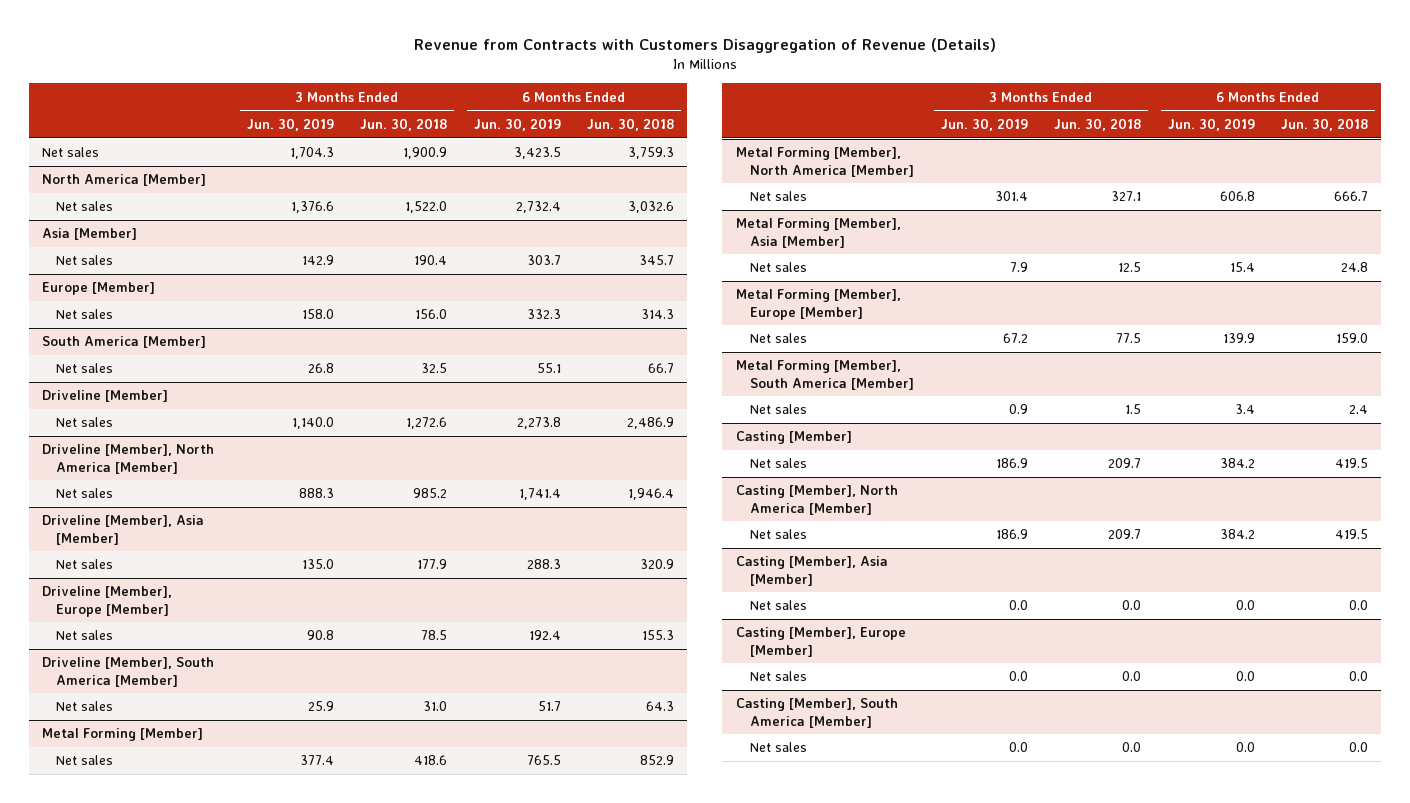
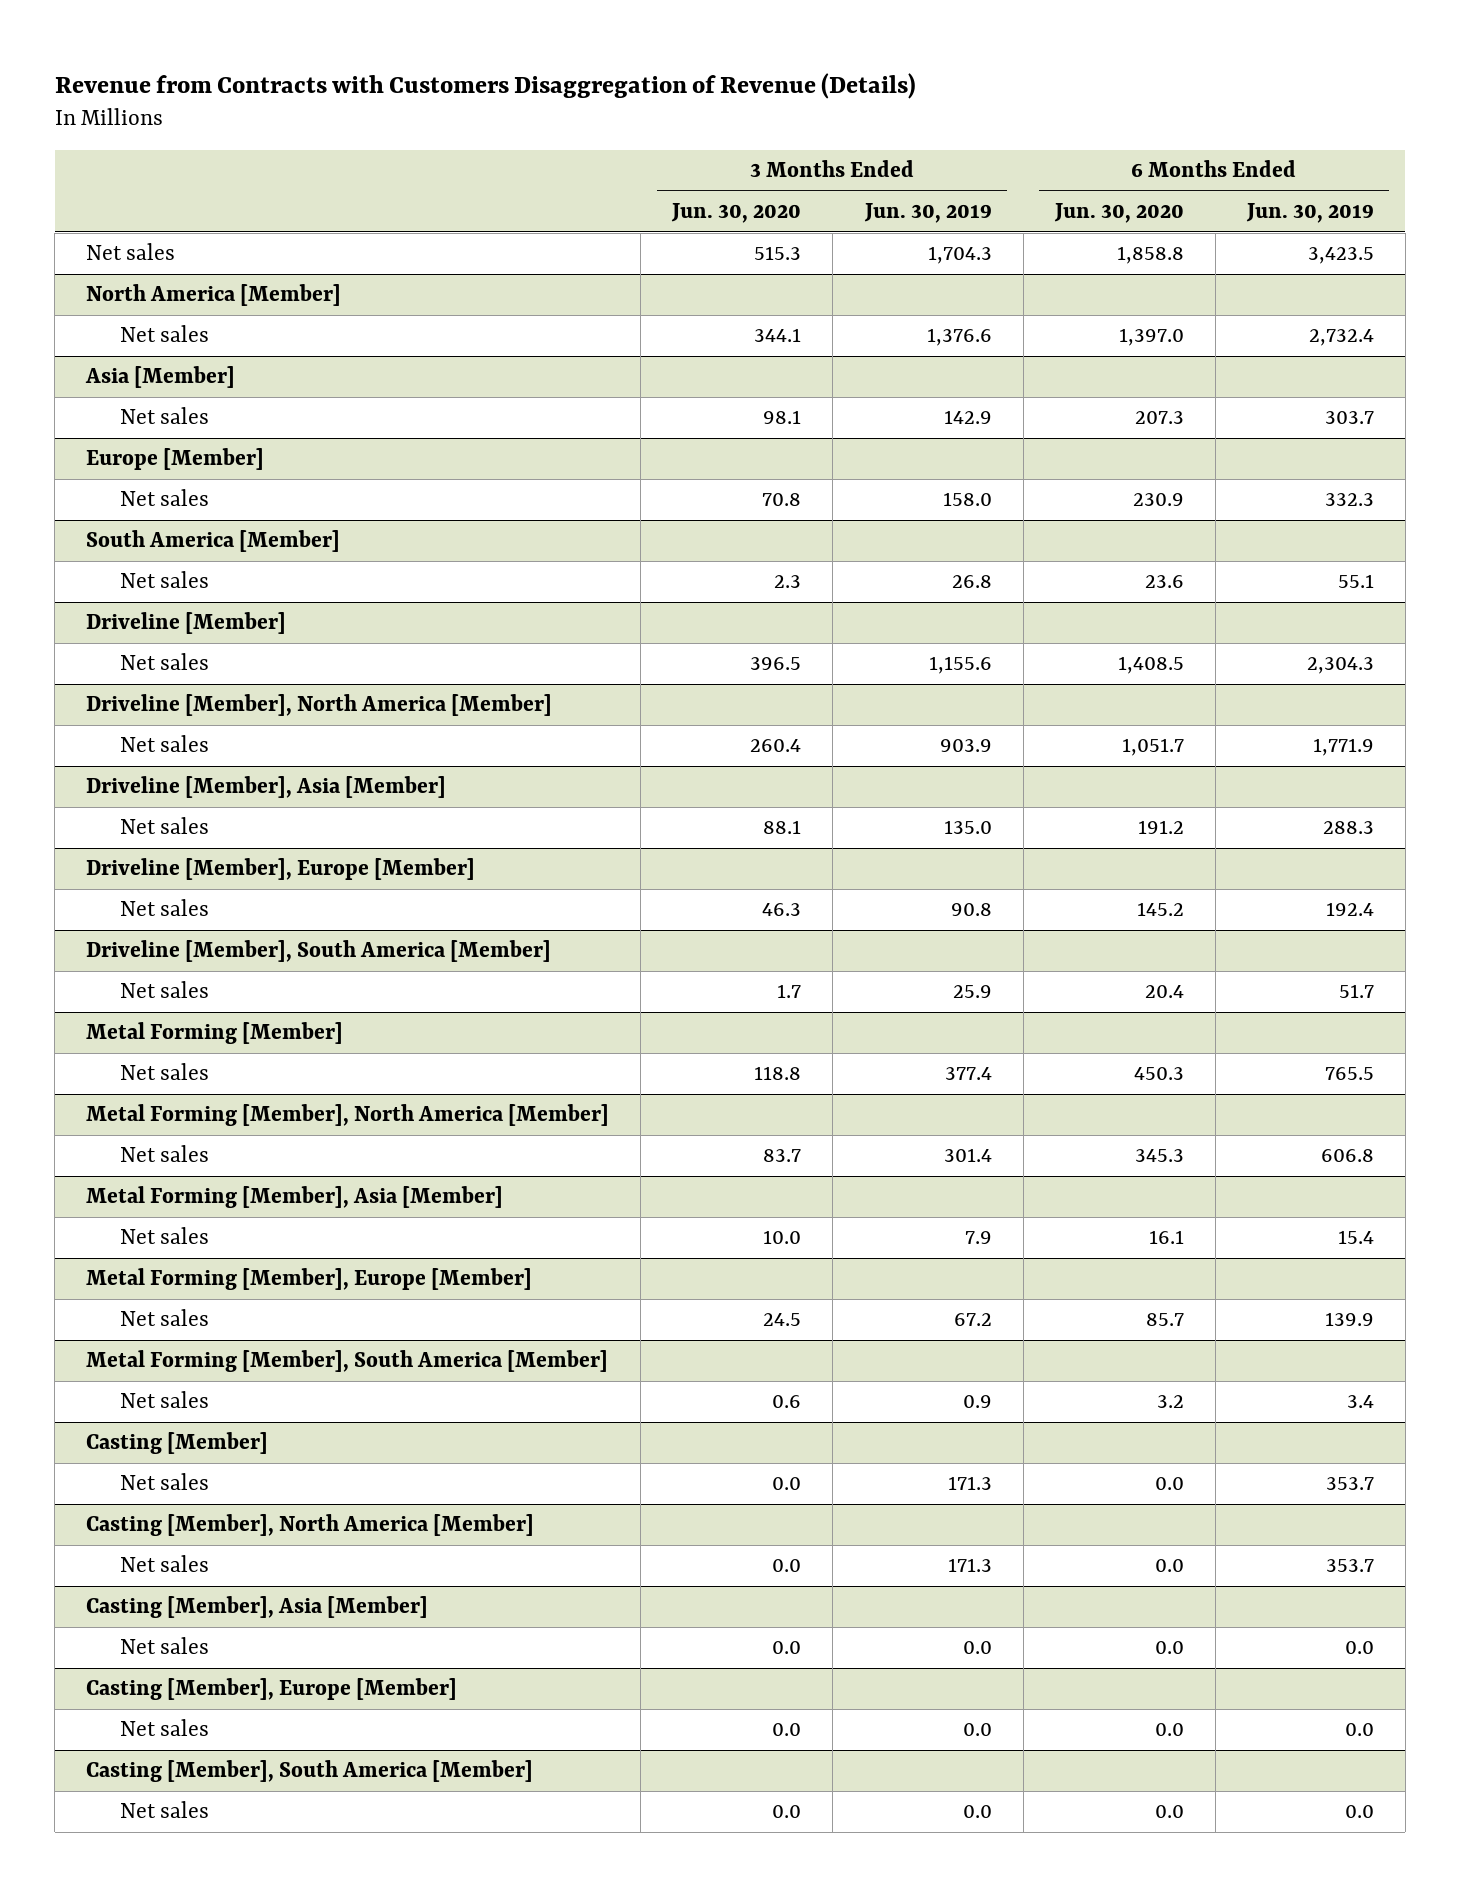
- | 3 Months Ended Jun. 30, 2019 | 3 Months Ended Jun. 30, 2018 | 6 Months Ended Jun. 30, 2019 | 6 Months Ended Jun. 30, 2018
+ | 3 Months Ended Jun. 30, 2020 | 3 Months Ended Jun. 30, 2019 | 6 Months Ended Jun. 30, 2020 | 6 Months Ended Jun. 30, 2019
@ Driveline [Member]
- Net sales | 1,140.0 | 1,272.6 | 2,273.8 | 2,486.9
+ Net sales | 396.5 | 1,155.6 | 1,408.5 | 2,304.3
@ Driveline [Member], North America [Member]
- Net sales | 888.3 | 985.2 | 1,741.4 | 1,946.4
+ Net sales | 260.4 | 903.9 | 1,051.7 | 1,771.9
@ Casting [Member]
- Net sales | 186.9 | 209.7 | 384.2 | 419.5
+ Net sales | 0.0 | 171.3 | 0.0 | 353.7
@ Casting [Member], North America [Member]
- Net sales | 186.9 | 209.7 | 384.2 | 419.5
+ Net sales | 0.0 | 171.3 | 0.0 | 353.7

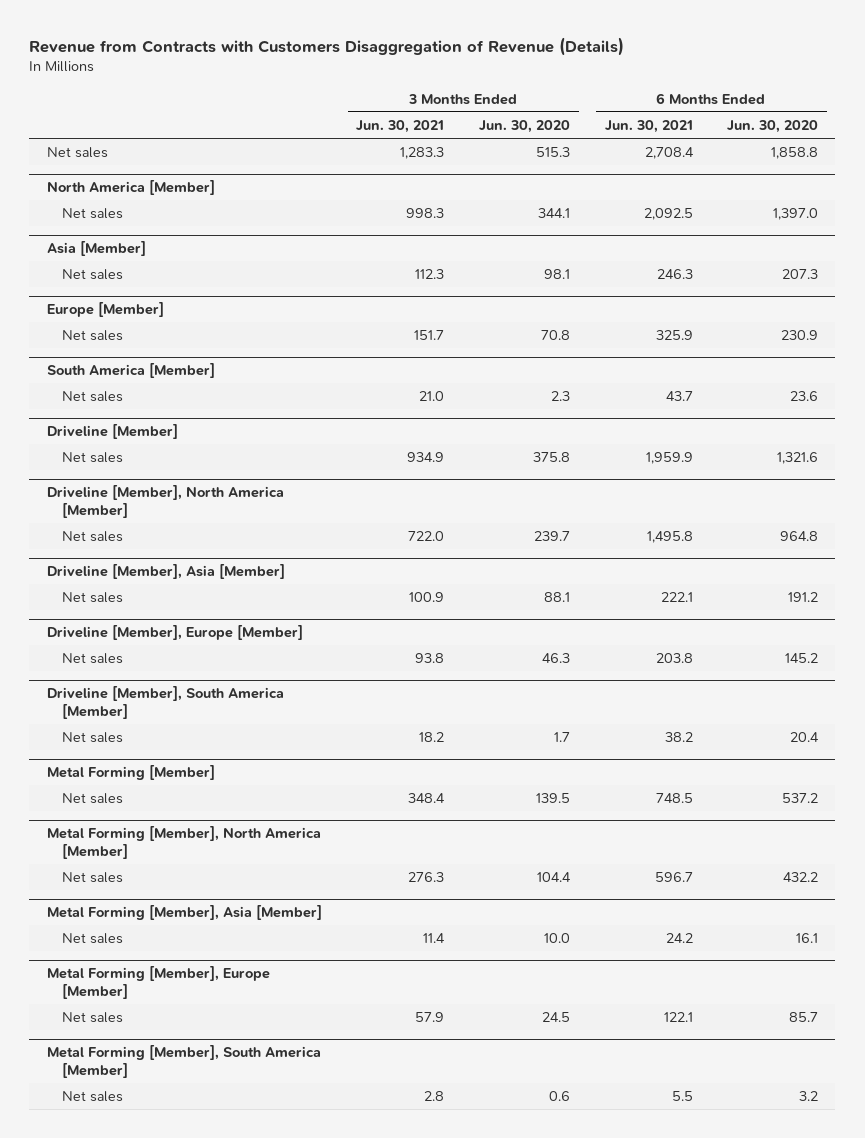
- | 3 Months Ended Jun. 30, 2020 | 3 Months Ended Jun. 30, 2019 | 6 Months Ended Jun. 30, 2020 | 6 Months Ended Jun. 30, 2019
+ | 3 Months Ended Jun. 30, 2021 | 3 Months Ended Jun. 30, 2020 | 6 Months Ended Jun. 30, 2021 | 6 Months Ended Jun. 30, 2020
@ Driveline [Member]
- Net sales | 396.5 | 1,155.6 | 1,408.5 | 2,304.3
+ Net sales | 934.9 | 375.8 | 1,959.9 | 1,321.6
@ Driveline [Member], North America [Member]
- Net sales | 260.4 | 903.9 | 1,051.7 | 1,771.9
+ Net sales | 722.0 | 239.7 | 1,495.8 | 964.8
@ Metal Forming [Member]
- Net sales | 118.8 | 377.4 | 450.3 | 765.5
+ Net sales | 348.4 | 139.5 | 748.5 | 537.2
@ Metal Forming [Member], North America [Member]
- Net sales | 83.7 | 301.4 | 345.3 | 606.8
+ Net sales | 276.3 | 104.4 | 596.7 | 432.2
- Casting [Member]
- Net sales | 0.0 | 171.3 | 0.0 | 353.7
- Casting [Member], North America [Member]
- Net sales | 0.0 | 171.3 | 0.0 | 353.7
- Casting [Member], Asia [Member]
- Net sales | 0.0 | 0.0 | 0.0 | 0.0
- Casting [Member], Europe [Member]
- Net sales | 0.0 | 0.0 | 0.0 | 0.0
- Casting [Member], South America [Member]
- Net sales | 0.0 | 0.0 | 0.0 | 0.0

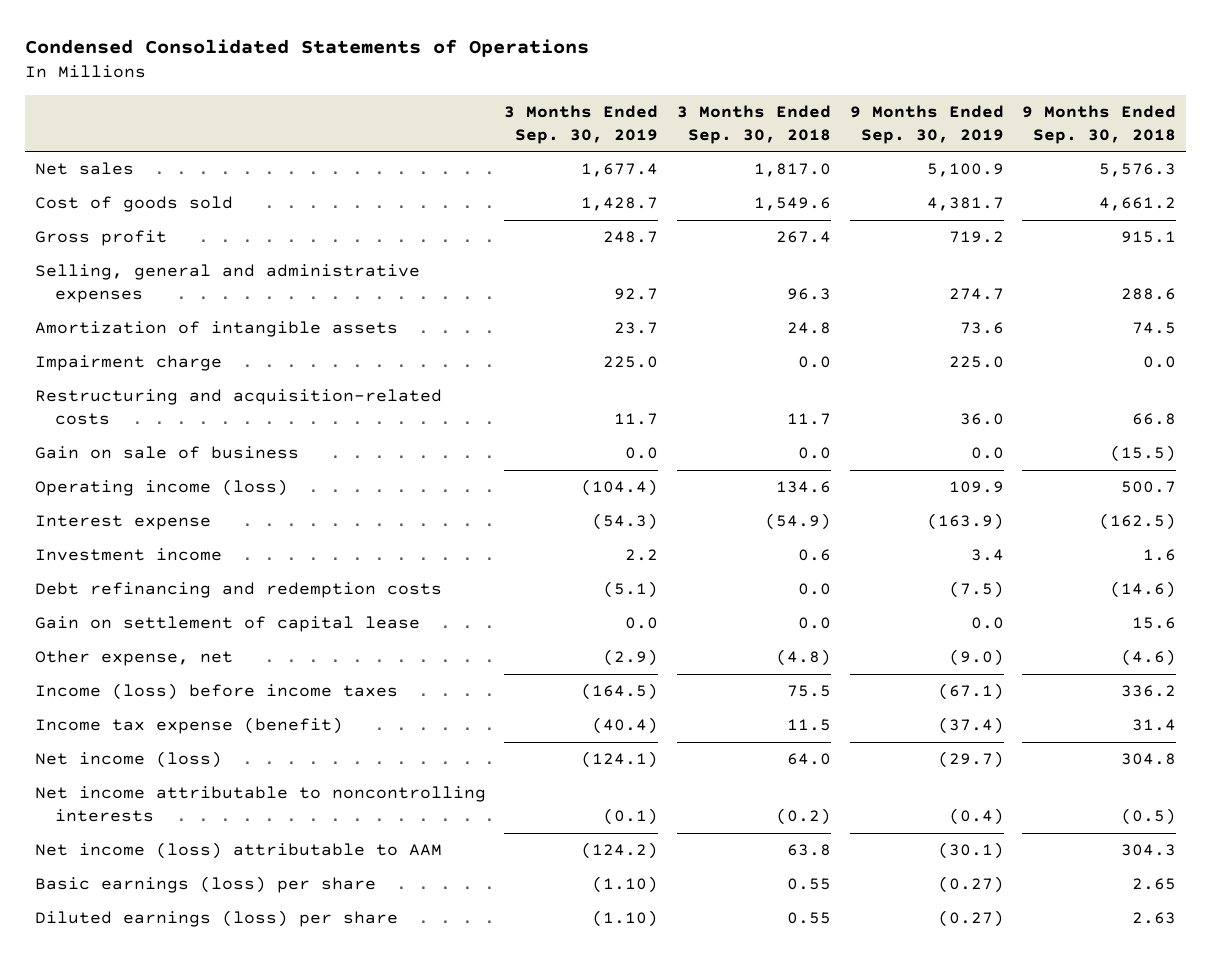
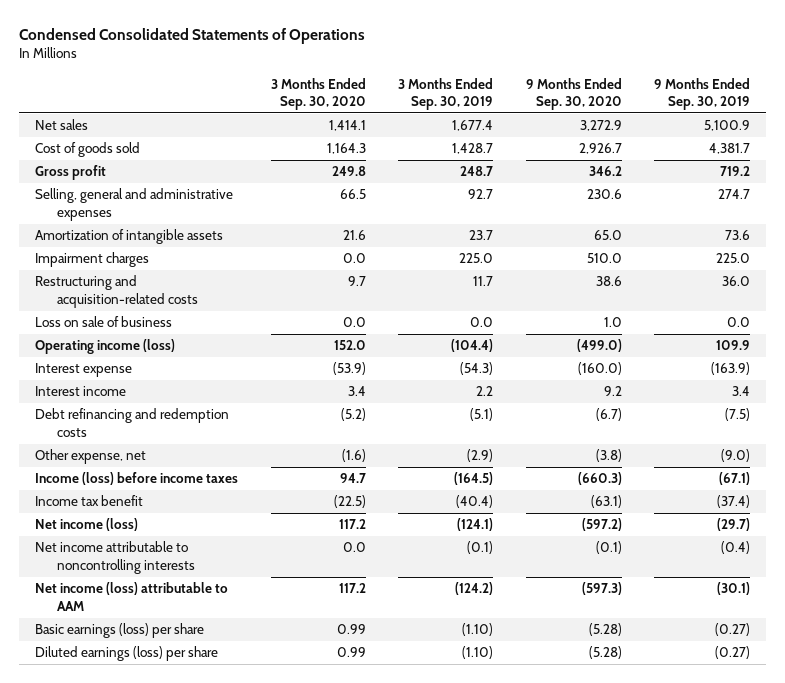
- | 3 Months Ended Sep. 30, 2019 | 3 Months Ended Sep. 30, 2018 | 9 Months Ended Sep. 30, 2019 | 9 Months Ended Sep. 30, 2018
+ | 3 Months Ended Sep. 30, 2020 | 3 Months Ended Sep. 30, 2019 | 9 Months Ended Sep. 30, 2020 | 9 Months Ended Sep. 30, 2019
- Impairment charge | 225.0 | 0.0 | 225.0 | 0.0
+ Impairment charges | 0.0 | 225.0 | 510.0 | 225.0
- Gain on sale of business | 0.0 | 0.0 | 0.0 | (15.5)
+ Loss on sale of business | 0.0 | 0.0 | 1.0 | 0.0
- Investment income | 2.2 | 0.6 | 3.4 | 1.6
+ Interest income | 3.4 | 2.2 | 9.2 | 3.4
- Gain on settlement of capital lease | 0.0 | 0.0 | 0.0 | 15.6
- Income tax expense (benefit) | (40.4) | 11.5 | (37.4) | 31.4
+ Income tax benefit | (22.5) | (40.4) | (63.1) | (37.4)

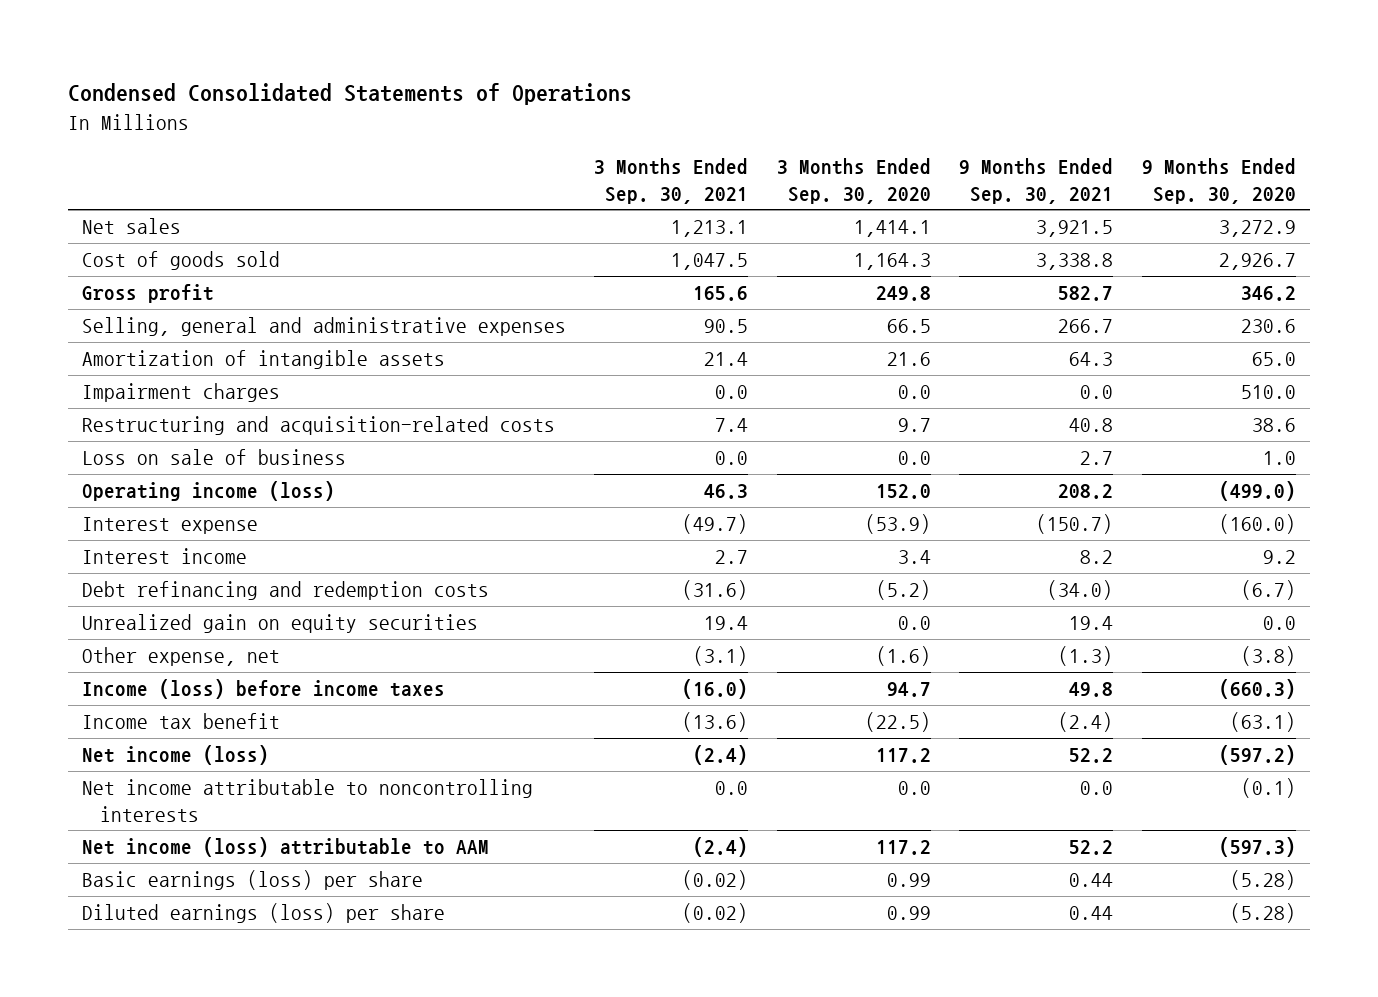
- | 3 Months Ended Sep. 30, 2020 | 3 Months Ended Sep. 30, 2019 | 9 Months Ended Sep. 30, 2020 | 9 Months Ended Sep. 30, 2019
+ | 3 Months Ended Sep. 30, 2021 | 3 Months Ended Sep. 30, 2020 | 9 Months Ended Sep. 30, 2021 | 9 Months Ended Sep. 30, 2020
+ Unrealized gain on equity securities | 19.4 | 0.0 | 19.4 | 0.0

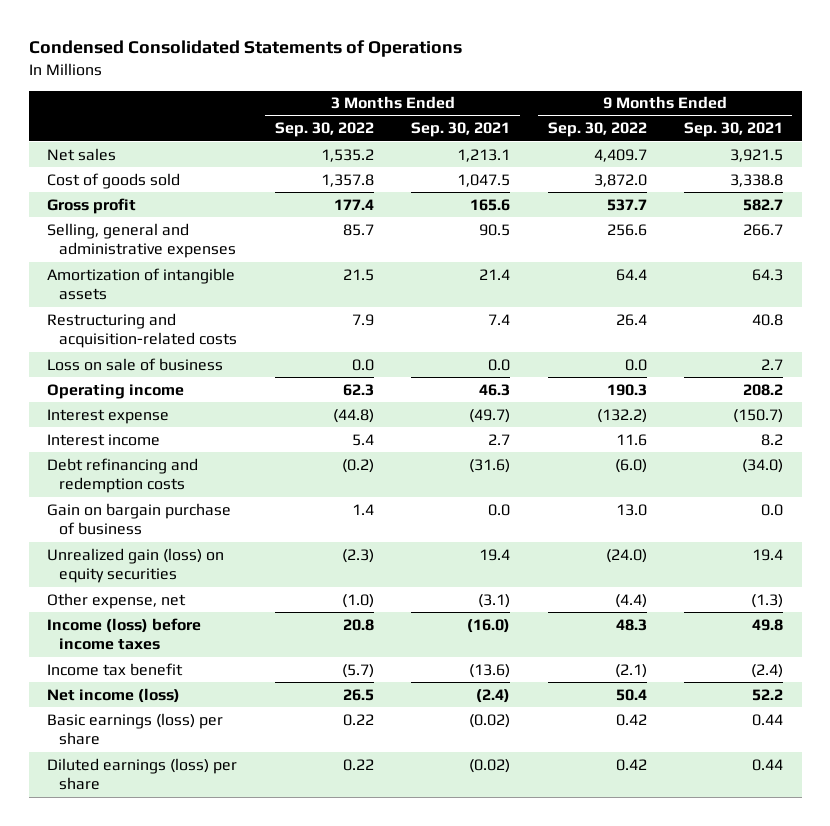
- | 3 Months Ended Sep. 30, 2021 | 3 Months Ended Sep. 30, 2020 | 9 Months Ended Sep. 30, 2021 | 9 Months Ended Sep. 30, 2020
+ | 3 Months Ended Sep. 30, 2022 | 3 Months Ended Sep. 30, 2021 | 9 Months Ended Sep. 30, 2022 | 9 Months Ended Sep. 30, 2021
- Impairment charges | 0.0 | 0.0 | 0.0 | 510.0
- Operating income (loss) | 46.3 | 152.0 | 208.2 | (499.0)
+ Operating income | 62.3 | 46.3 | 190.3 | 208.2
- Unrealized gain on equity securities | 19.4 | 0.0 | 19.4 | 0.0
+ Gain on bargain purchase of business | 1.4 | 0.0 | 13.0 | 0.0
+ Unrealized gain (loss) on equity securities | (2.3) | 19.4 | (24.0) | 19.4
- Net income attributable to noncontrolling interests | 0.0 | 0.0 | 0.0 | (0.1)
- Net income (loss) attributable to AAM | (2.4) | 117.2 | 52.2 | (597.3)

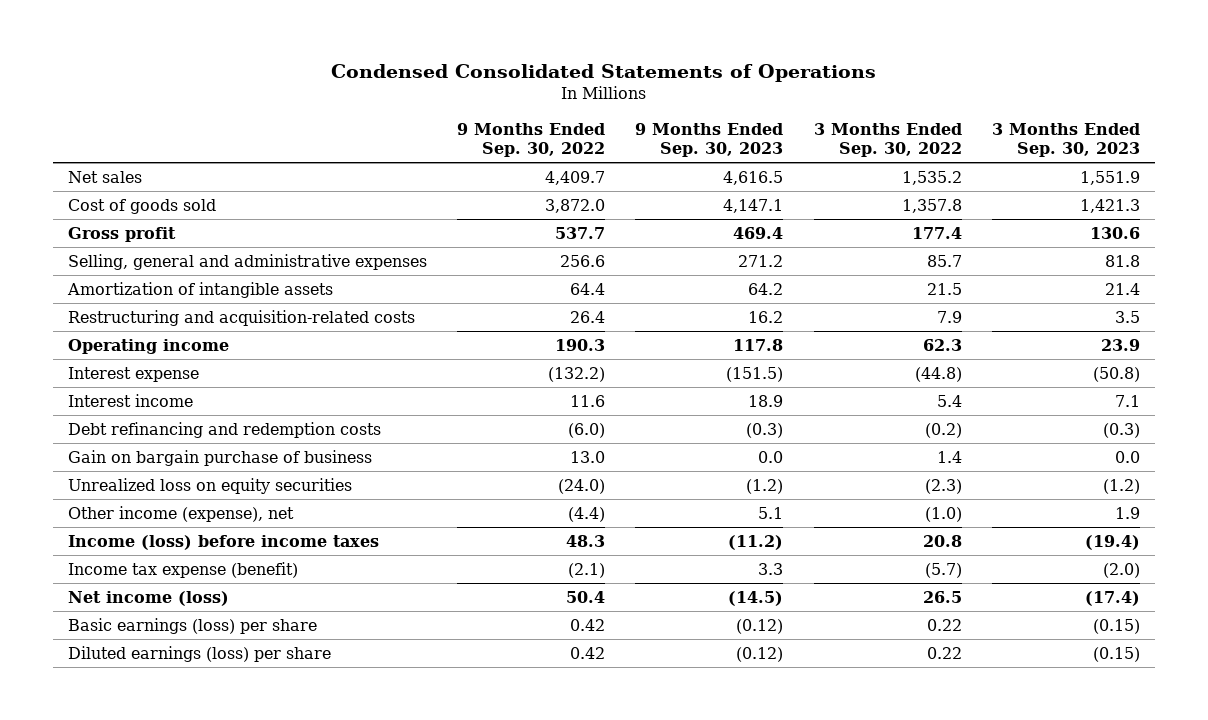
- | 3 Months Ended Sep. 30, 2022 | 3 Months Ended Sep. 30, 2021 | 9 Months Ended Sep. 30, 2022 | 9 Months Ended Sep. 30, 2021
+ | 9 Months Ended Sep. 30, 2022 | 9 Months Ended Sep. 30, 2023 | 3 Months Ended Sep. 30, 2022 | 3 Months Ended Sep. 30, 2023
- Loss on sale of business | 0.0 | 0.0 | 0.0 | 2.7
- Unrealized gain (loss) on equity securities | (2.3) | 19.4 | (24.0) | 19.4
- Other expense, net | (1.0) | (3.1) | (4.4) | (1.3)
+ Unrealized loss on equity securities | (24.0) | (1.2) | (2.3) | (1.2)
+ Other income (expense), net | (4.4) | 5.1 | (1.0) | 1.9
- Income tax benefit | (5.7) | (13.6) | (2.1) | (2.4)
+ Income tax expense (benefit) | (2.1) | 3.3 | (5.7) | (2.0)

